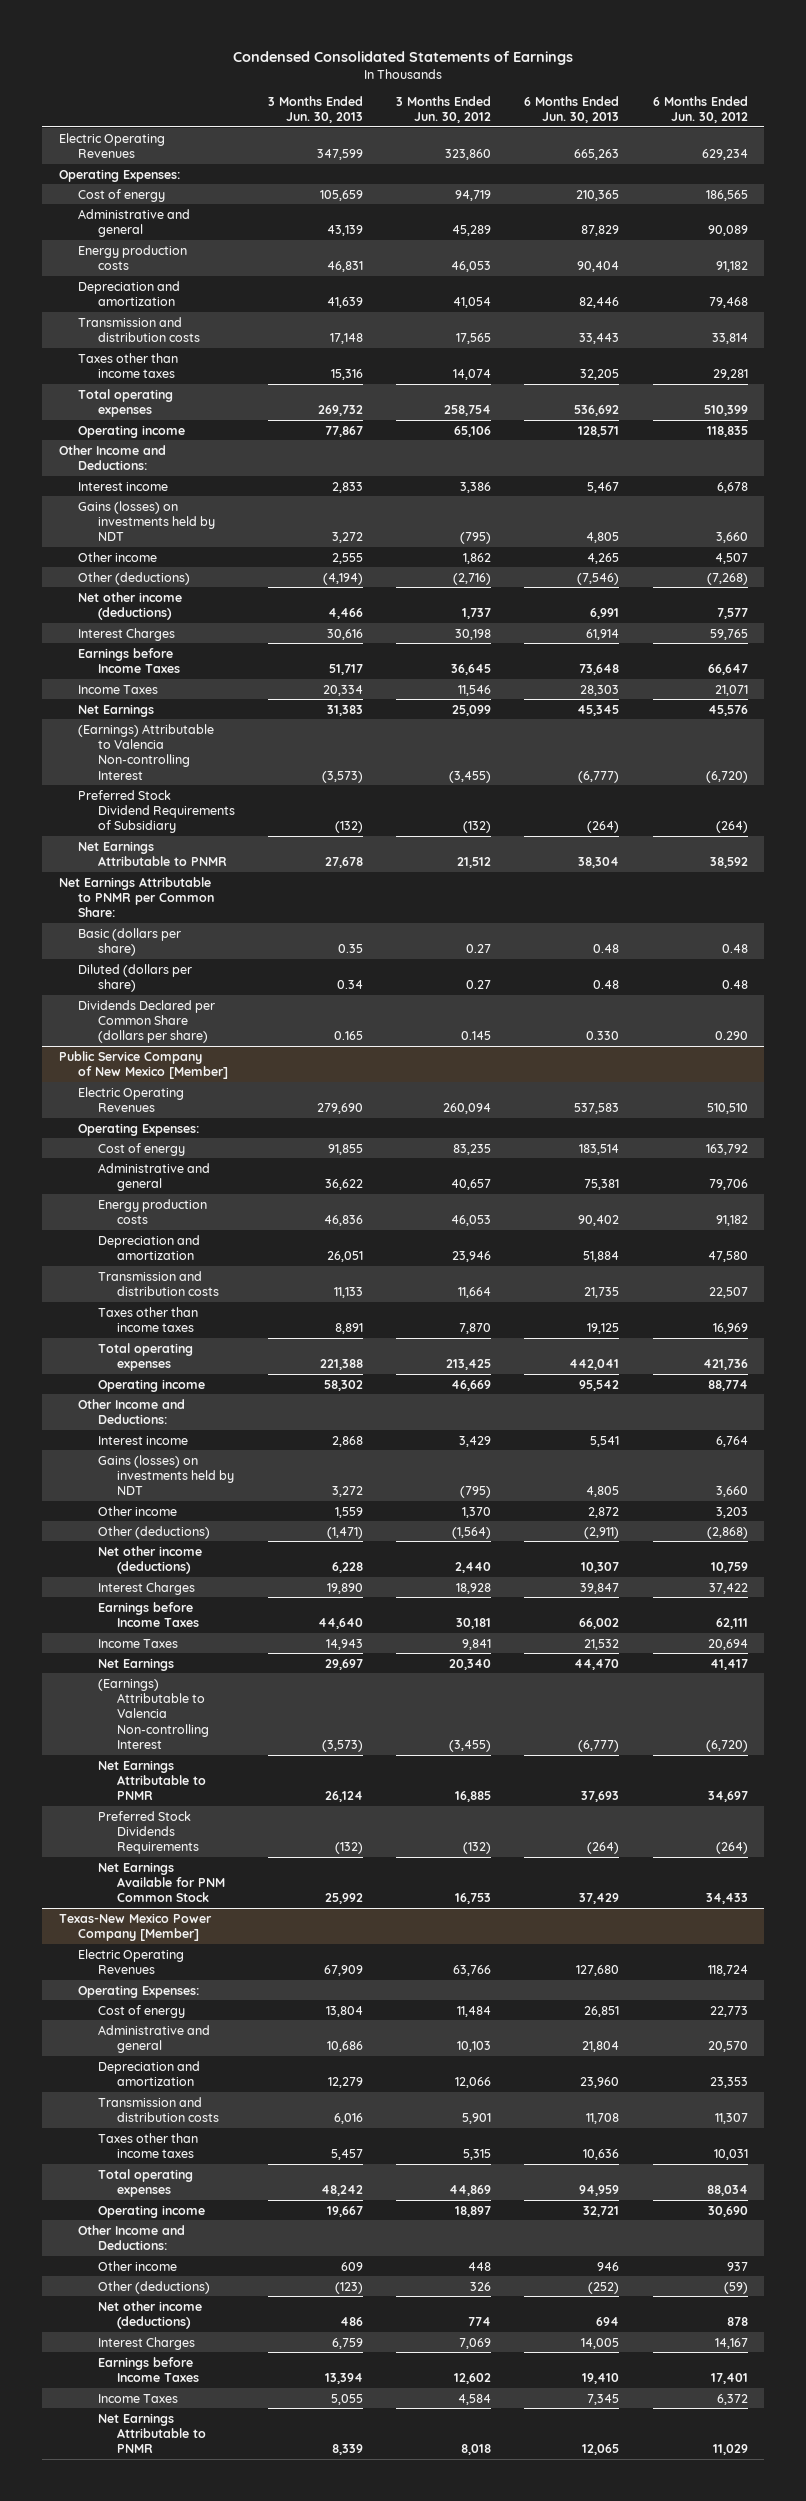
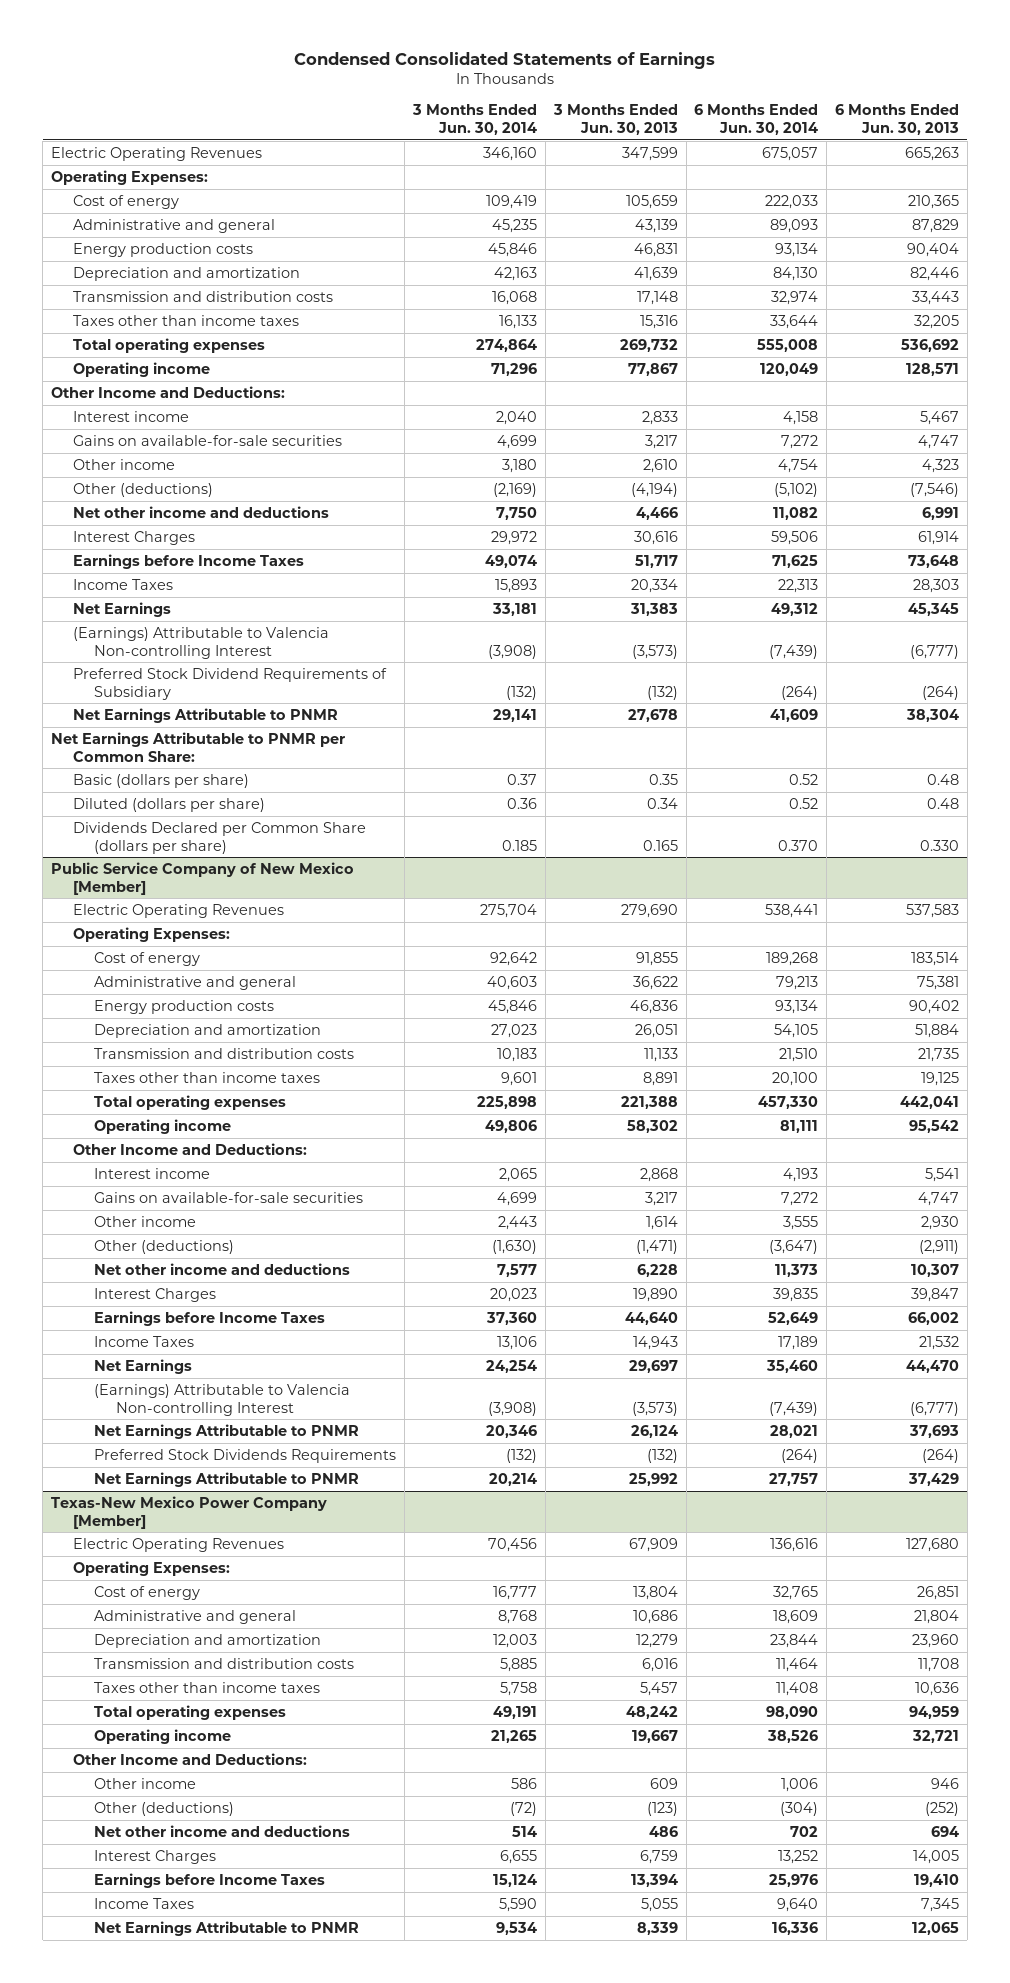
- | 3 Months Ended Jun. 30, 2013 | 3 Months Ended Jun. 30, 2012 | 6 Months Ended Jun. 30, 2013 | 6 Months Ended Jun. 30, 2012
+ | 3 Months Ended Jun. 30, 2014 | 3 Months Ended Jun. 30, 2013 | 6 Months Ended Jun. 30, 2014 | 6 Months Ended Jun. 30, 2013
- Gains (losses) on investments held by NDT | 3,272 | (795) | 4,805 | 3,660
- Other income | 2,555 | 1,862 | 4,265 | 4,507
+ Gains on available-for-sale securities | 4,699 | 3,217 | 7,272 | 4,747
+ Other income | 3,180 | 2,610 | 4,754 | 4,323
- Net other income (deductions) | 4,466 | 1,737 | 6,991 | 7,577
+ Net other income and deductions | 7,750 | 4,466 | 11,082 | 6,991
@ Public Service Company of New Mexico [Member]
- Gains (losses) on investments held by NDT | 3,272 | (795) | 4,805 | 3,660
- Other income | 1,559 | 1,370 | 2,872 | 3,203
+ Gains on available-for-sale securities | 4,699 | 3,217 | 7,272 | 4,747
+ Other income | 2,443 | 1,614 | 3,555 | 2,930
- Net other income (deductions) | 6,228 | 2,440 | 10,307 | 10,759
+ Net other income and deductions | 7,577 | 6,228 | 11,373 | 10,307
- Net Earnings Available for PNM Common Stock | 25,992 | 16,753 | 37,429 | 34,433
+ Net Earnings Attributable to PNMR | 20,214 | 25,992 | 27,757 | 37,429
@ Texas-New Mexico Power Company [Member]
- Net other income (deductions) | 486 | 774 | 694 | 878
+ Net other income and deductions | 514 | 486 | 702 | 694

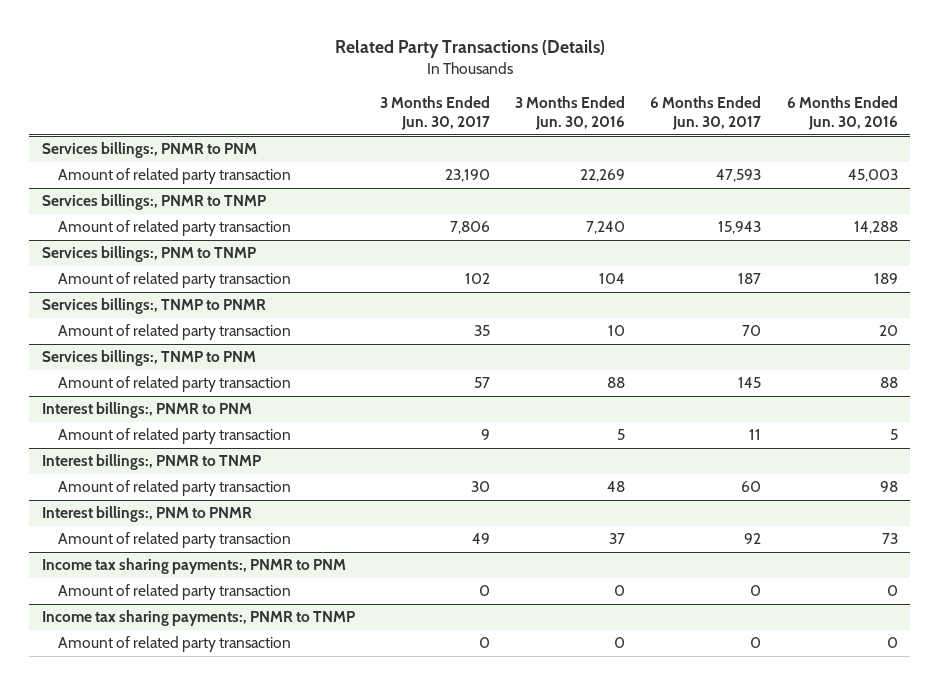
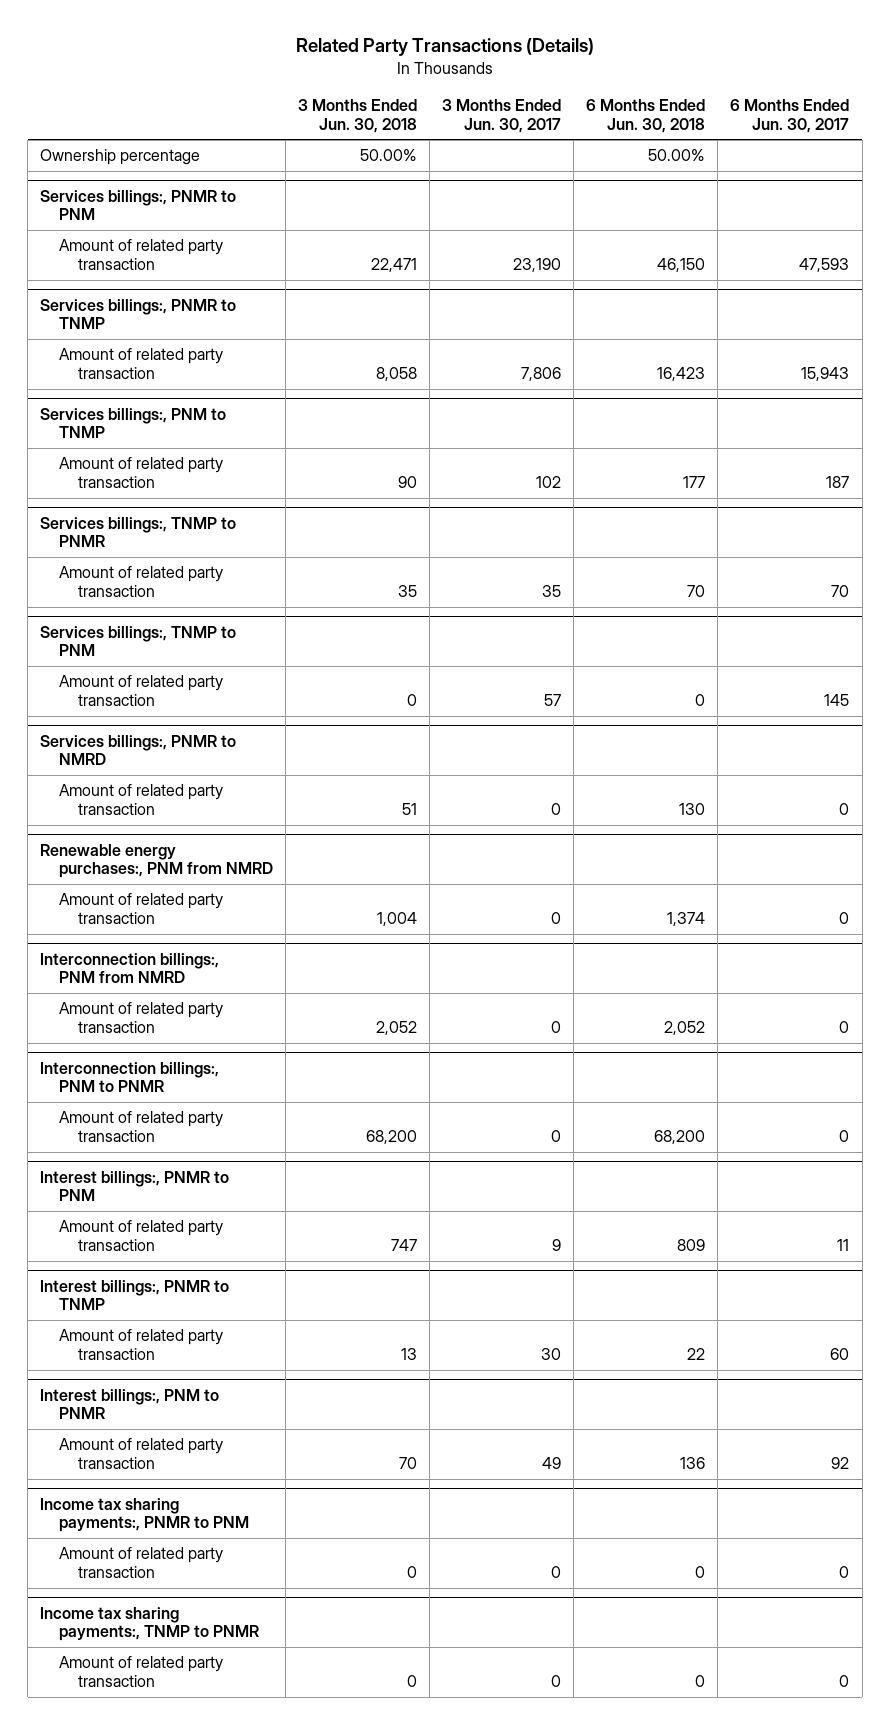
- | 3 Months Ended Jun. 30, 2017 | 3 Months Ended Jun. 30, 2016 | 6 Months Ended Jun. 30, 2017 | 6 Months Ended Jun. 30, 2016
+ | 3 Months Ended Jun. 30, 2018 | 3 Months Ended Jun. 30, 2017 | 6 Months Ended Jun. 30, 2018 | 6 Months Ended Jun. 30, 2017
+ Ownership percentage | 50.00% | | 50.00% |
+ Services billings:, PNMR to NMRD
+ Amount of related party transaction | 51 | 0 | 130 | 0
+ Renewable energy purchases:, PNM from NMRD
+ Amount of related party transaction | 1,004 | 0 | 1,374 | 0
+ Interconnection billings:, PNM from NMRD
+ Amount of related party transaction | 2,052 | 0 | 2,052 | 0
+ Interconnection billings:, PNM to PNMR
+ Amount of related party transaction | 68,200 | 0 | 68,200 | 0
- Income tax sharing payments:, PNMR to TNMP
+ Income tax sharing payments:, TNMP to PNMR

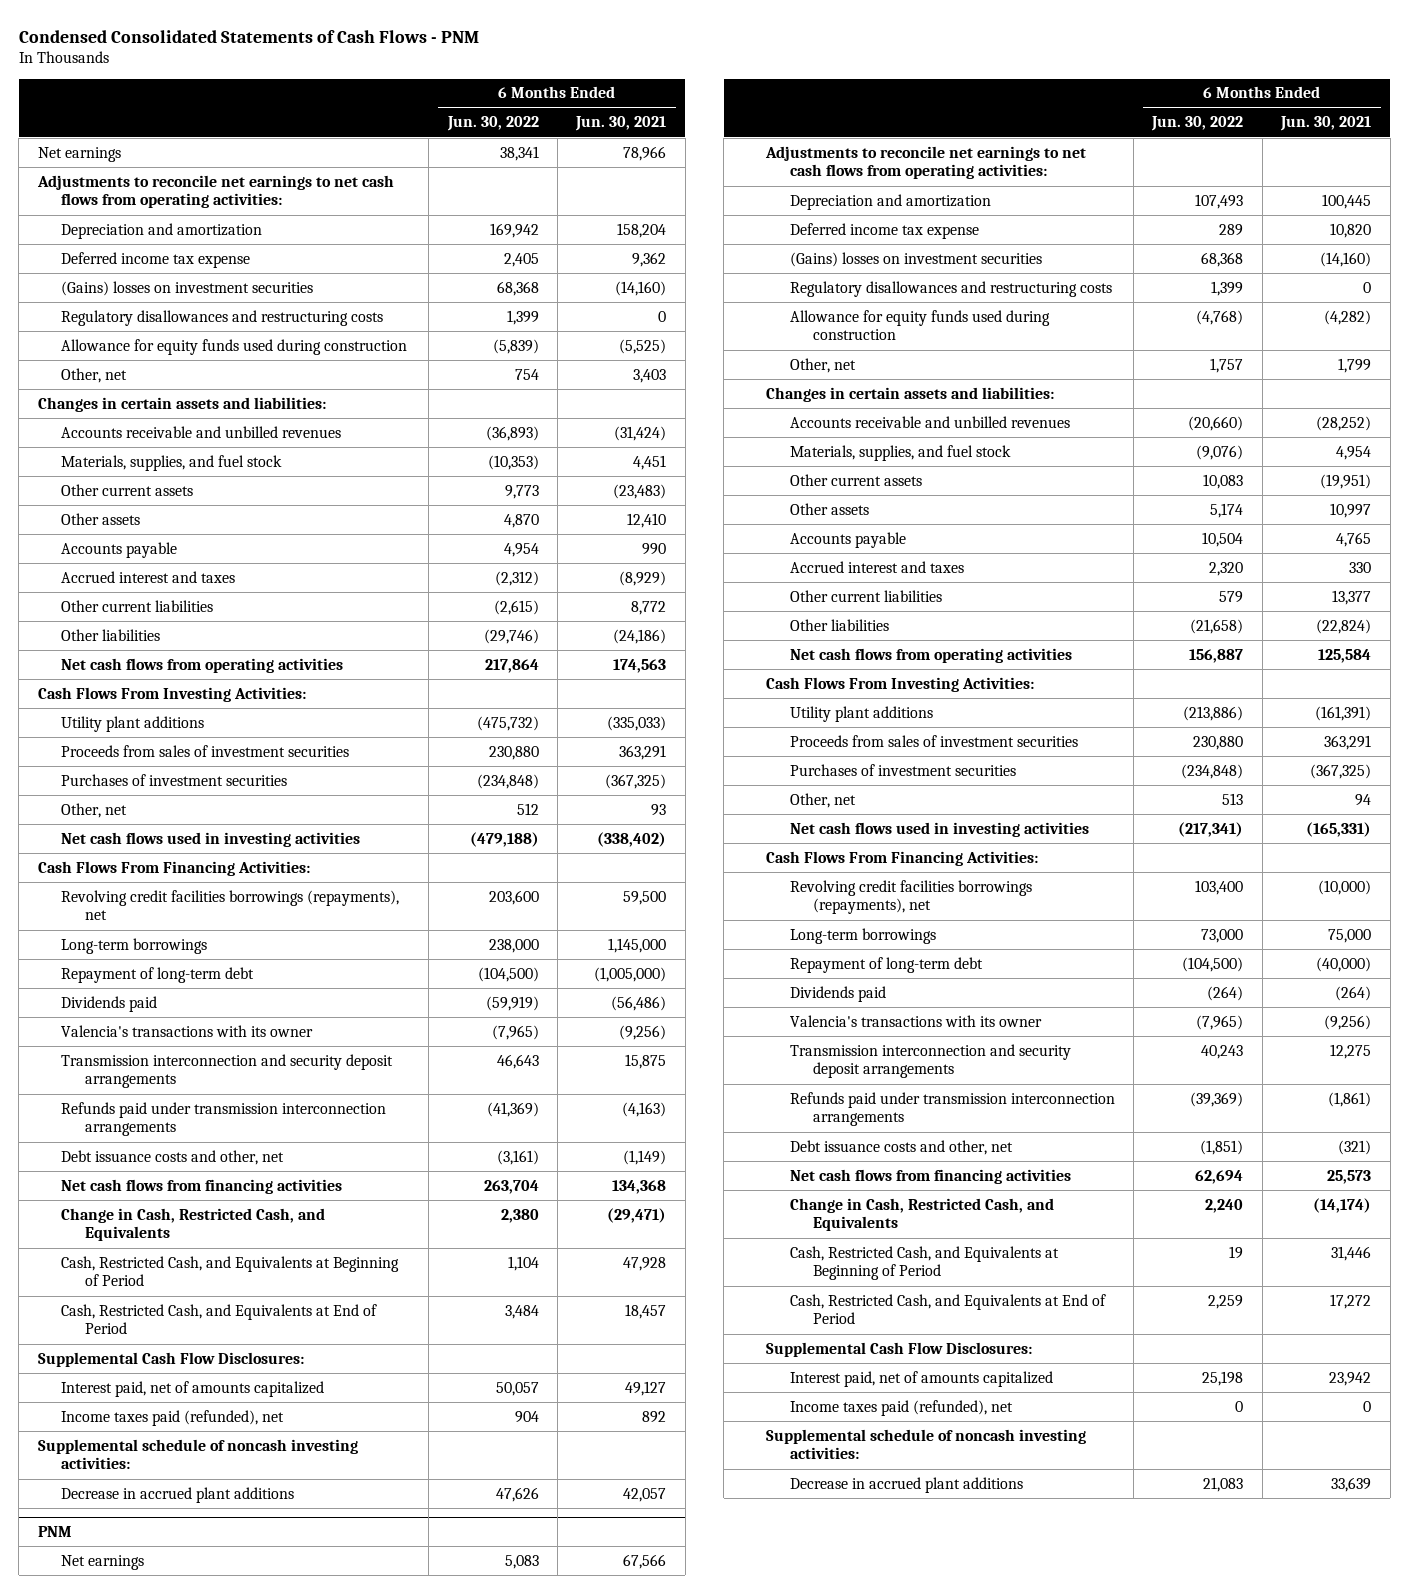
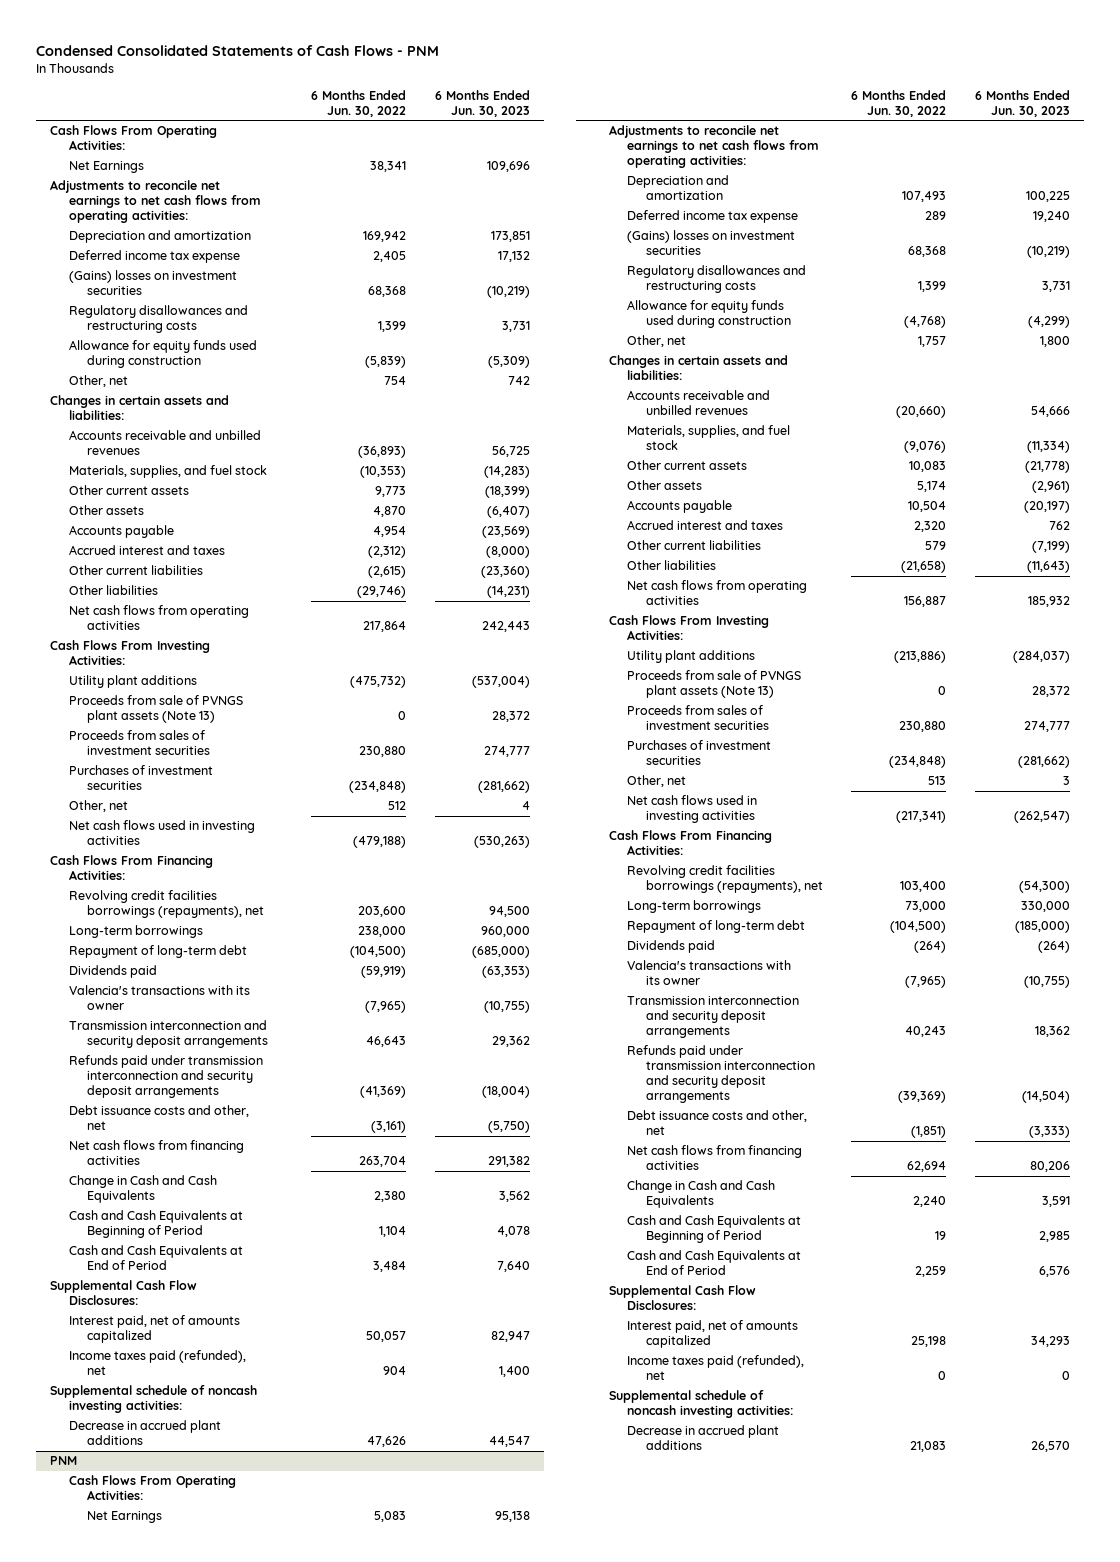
- | 6 Months Ended Jun. 30, 2022 | 6 Months Ended Jun. 30, 2021
+ | 6 Months Ended Jun. 30, 2022 | 6 Months Ended Jun. 30, 2023
- Net earnings | 38,341 | 78,966
+ Cash Flows From Operating Activities:
+ Net Earnings | 38,341 | 109,696
+ Proceeds from sale of PVNGS plant assets (Note 13) | 0 | 28,372
- Refunds paid under transmission interconnection arrangements | (41,369) | (4,163)
+ Refunds paid under transmission interconnection and security deposit arrangements | (41,369) | (18,004)
- Change in Cash, Restricted Cash, and Equivalents | 2,380 | (29,471)
- Cash, Restricted Cash, and Equivalents at Beginning of Period | 1,104 | 47,928
- Cash, Restricted Cash, and Equivalents at End of Period | 3,484 | 18,457
+ Change in Cash and Cash Equivalents | 2,380 | 3,562
+ Cash and Cash Equivalents at Beginning of Period | 1,104 | 4,078
+ Cash and Cash Equivalents at End of Period | 3,484 | 7,640
@ PNM
- Net earnings | 5,083 | 67,566
+ Cash Flows From Operating Activities:
+ Net Earnings | 5,083 | 95,138
+ Proceeds from sale of PVNGS plant assets (Note 13) | 0 | 28,372
- Refunds paid under transmission interconnection arrangements | (39,369) | (1,861)
+ Refunds paid under transmission interconnection and security deposit arrangements | (39,369) | (14,504)
- Change in Cash, Restricted Cash, and Equivalents | 2,240 | (14,174)
- Cash, Restricted Cash, and Equivalents at Beginning of Period | 19 | 31,446
- Cash, Restricted Cash, and Equivalents at End of Period | 2,259 | 17,272
+ Change in Cash and Cash Equivalents | 2,240 | 3,591
+ Cash and Cash Equivalents at Beginning of Period | 19 | 2,985
+ Cash and Cash Equivalents at End of Period | 2,259 | 6,576

